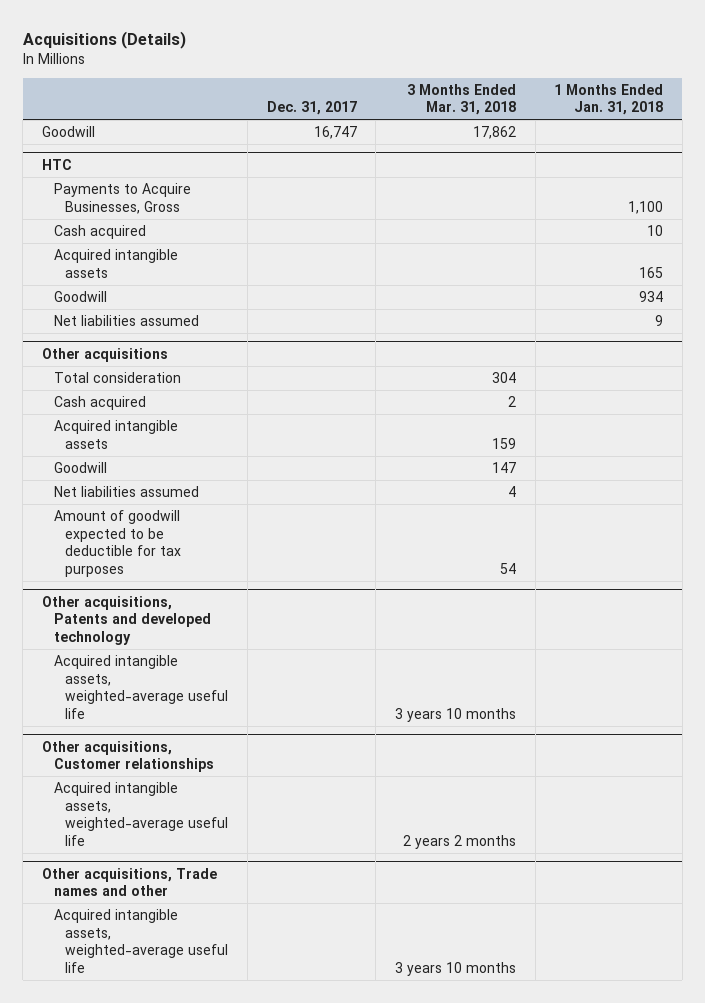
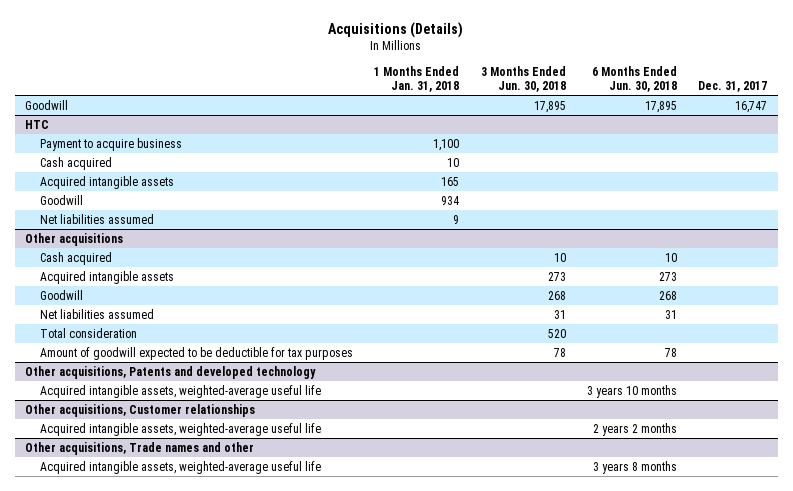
- | Dec. 31, 2017 | 3 Months Ended Mar. 31, 2018 | 1 Months Ended Jan. 31, 2018
+ | 1 Months Ended Jan. 31, 2018 | 3 Months Ended Jun. 30, 2018 | 6 Months Ended Jun. 30, 2018 | Dec. 31, 2017
@ HTC
- Payments to Acquire Businesses, Gross | | | 1,100
+ Payment to acquire business | 1,100 | | |
@ Other acquisitions
moved down: Total consideration | | 520 | |

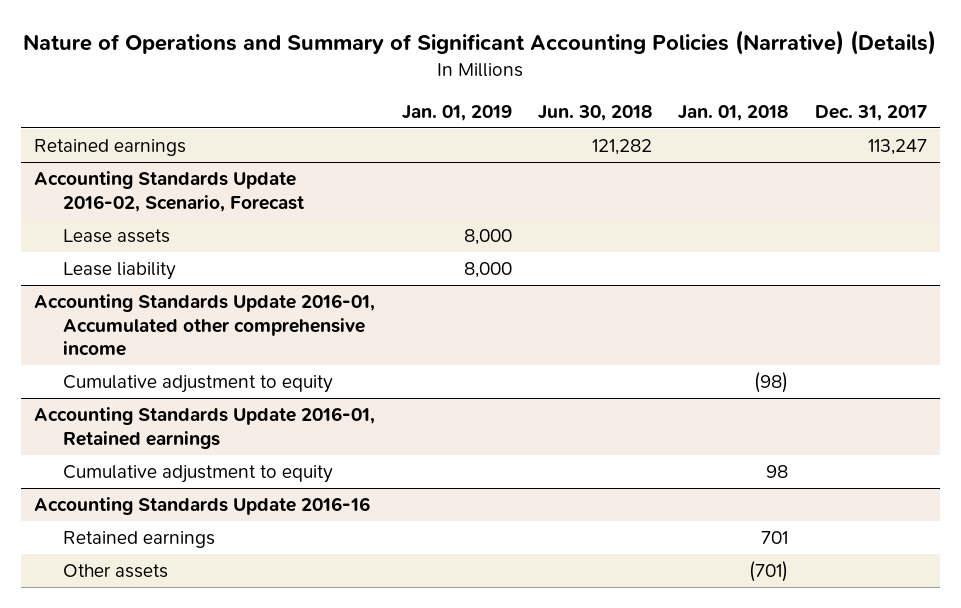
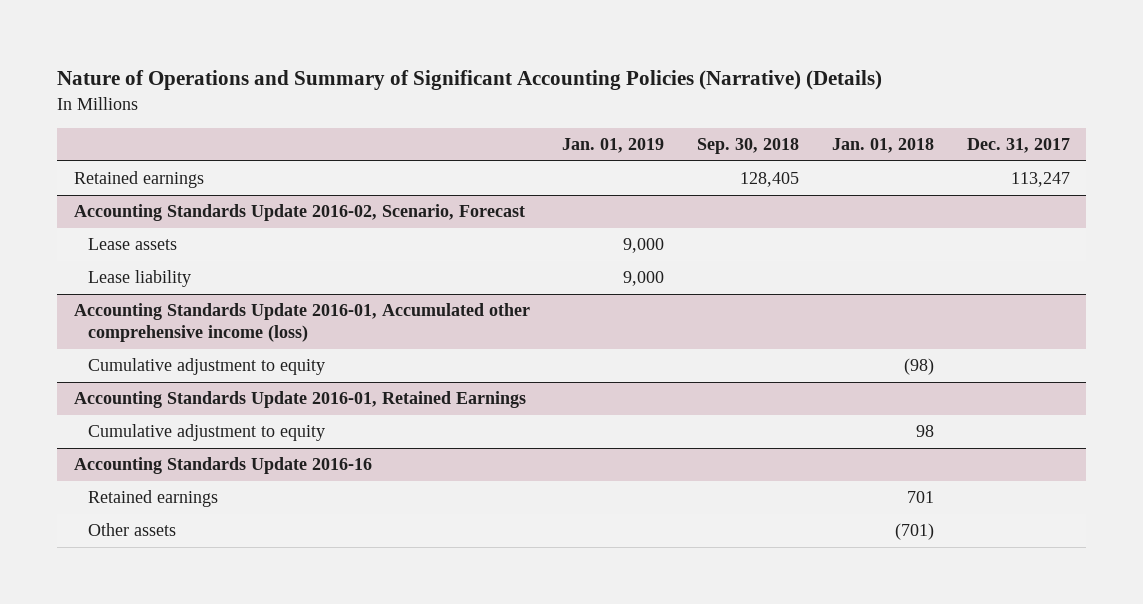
- | Jan. 01, 2019 | Jun. 30, 2018 | Jan. 01, 2018 | Dec. 31, 2017
+ | Jan. 01, 2019 | Sep. 30, 2018 | Jan. 01, 2018 | Dec. 31, 2017
@ Accounting Standards Update 2016-02, Scenario, Forecast
- Lease assets | 8,000 | | |
- Lease liability | 8,000 | | |
- Accounting Standards Update 2016-01, Accumulated other comprehensive income
@ Accounting Standards Update 2016-02, Scenario, Forecast
+ Lease assets | 9,000 | | |
+ Lease liability | 9,000 | | |
+ Accounting Standards Update 2016-01, Accumulated other comprehensive income (loss)
- Accounting Standards Update 2016-01, Retained earnings
+ Accounting Standards Update 2016-01, Retained Earnings

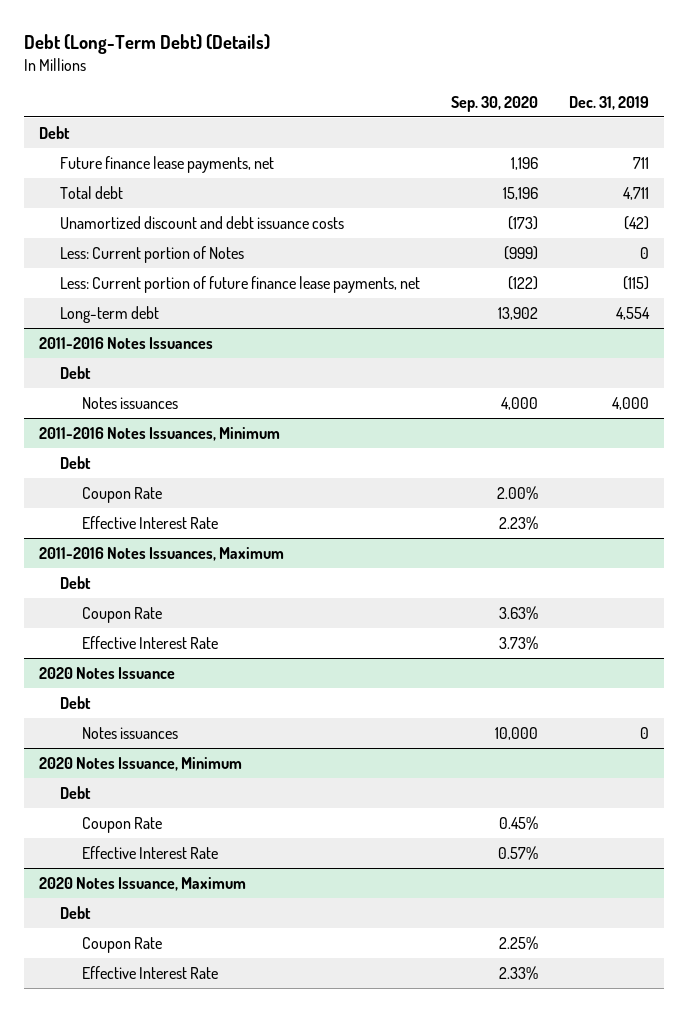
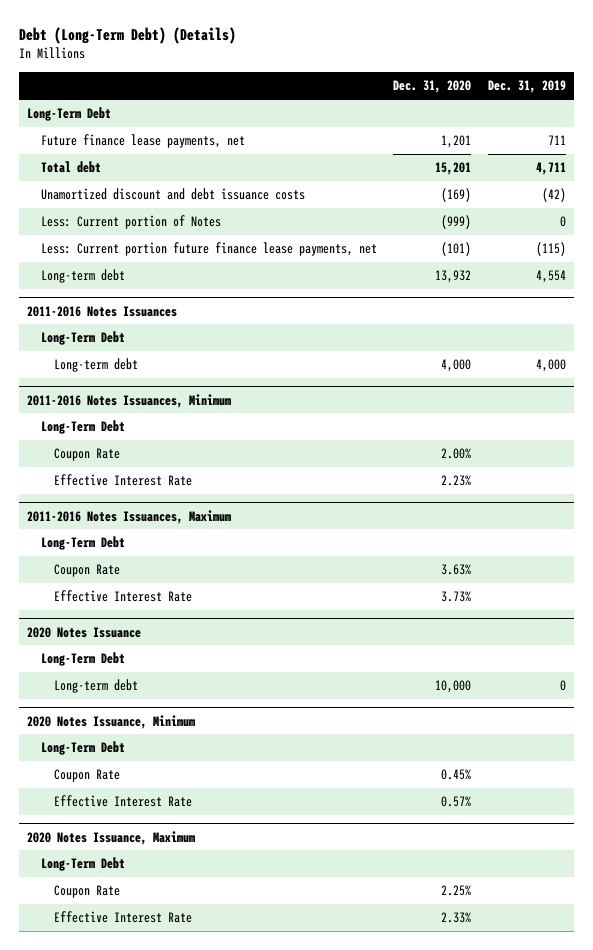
- | Sep. 30, 2020 | Dec. 31, 2019
+ | Dec. 31, 2020 | Dec. 31, 2019
- Debt
+ Long-Term Debt
- Less: Current portion of future finance lease payments, net | (122) | (115)
+ Less: Current portion future finance lease payments, net | (101) | (115)
@ 2011-2016 Notes Issuances
- Debt
- Notes issuances | 4,000 | 4,000
+ Long-Term Debt
+ Long-term debt | 4,000 | 4,000
@ 2011-2016 Notes Issuances, Minimum
- Debt
+ Long-Term Debt
@ 2011-2016 Notes Issuances, Maximum
- Debt
+ Long-Term Debt
@ 2020 Notes Issuance
- Debt
- Notes issuances | 10,000 | 0
+ Long-Term Debt
+ Long-term debt | 10,000 | 0
@ 2020 Notes Issuance, Minimum
- Debt
+ Long-Term Debt
@ 2020 Notes Issuance, Maximum
- Debt
+ Long-Term Debt

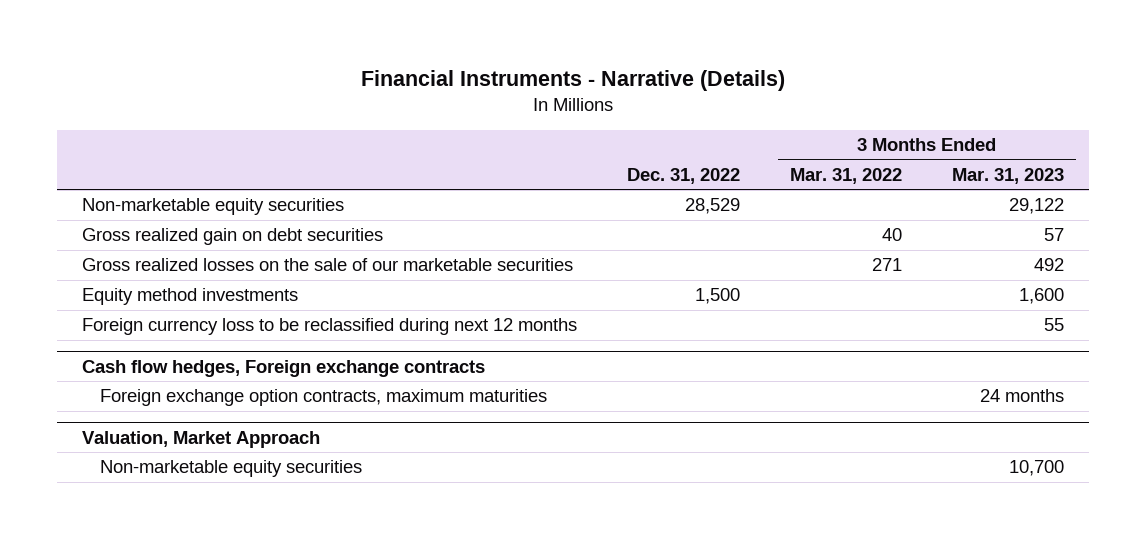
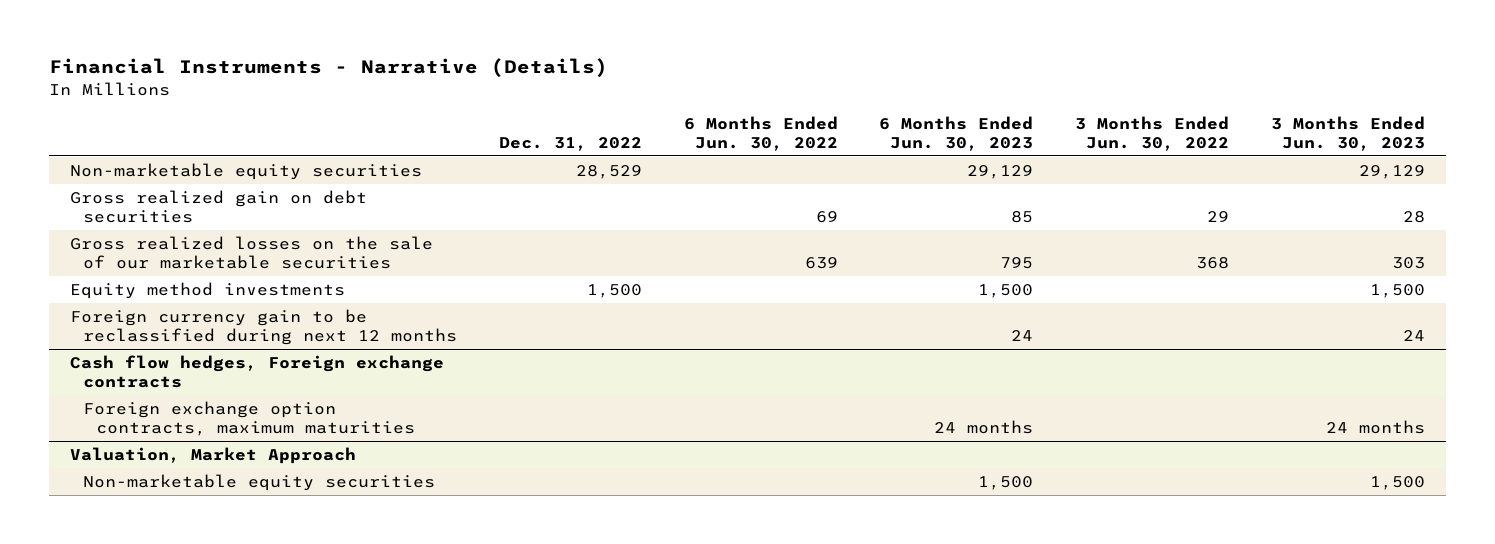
- | Dec. 31, 2022 | 3 Months Ended Mar. 31, 2022 | 3 Months Ended Mar. 31, 2023
+ | Dec. 31, 2022 | 6 Months Ended Jun. 30, 2022 | 6 Months Ended Jun. 30, 2023 | 3 Months Ended Jun. 30, 2022 | 3 Months Ended Jun. 30, 2023
- Foreign currency loss to be reclassified during next 12 months | | | 55
+ Foreign currency gain to be reclassified during next 12 months | | | 24 | | 24

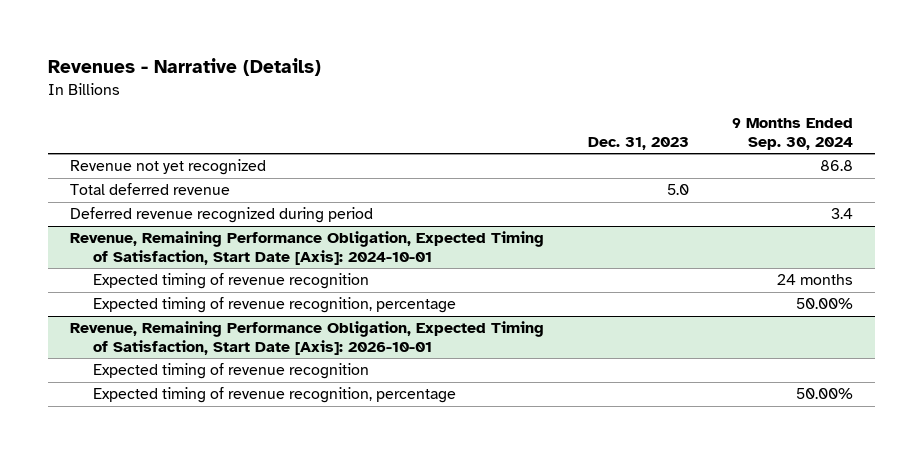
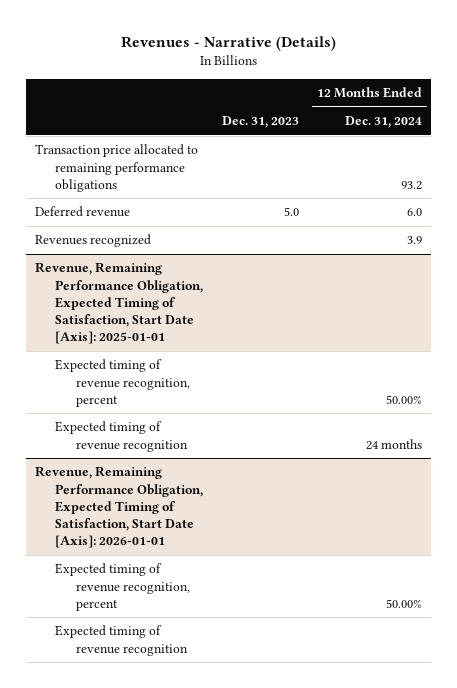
- | Dec. 31, 2023 | 9 Months Ended Sep. 30, 2024
+ | Dec. 31, 2023 | 12 Months Ended Dec. 31, 2024
- Revenue not yet recognized | | 86.8
- Total deferred revenue | 5.0 |
- Deferred revenue recognized during period | | 3.4
- Revenue, Remaining Performance Obligation, Expected Timing of Satisfaction, Start Date [Axis]: 2024-10-01
- Expected timing of revenue recognition | | 24 months
- Expected timing of revenue recognition, percentage | | 50.00%
- Revenue, Remaining Performance Obligation, Expected Timing of Satisfaction, Start Date [Axis]: 2026-10-01
- Expected timing of revenue recognition
- Expected timing of revenue recognition, percentage | | 50.00%
+ Transaction price allocated to remaining performance obligations | | 93.2
+ Deferred revenue | 5.0 | 6.0
+ Revenues recognized | | 3.9
+ Revenue, Remaining Performance Obligation, Expected Timing of Satisfaction, Start Date [Axis]: 2025-01-01
+ Expected timing of revenue recognition, percent | | 50.00%
+ Expected timing of revenue recognition | | 24 months
+ Revenue, Remaining Performance Obligation, Expected Timing of Satisfaction, Start Date [Axis]: 2026-01-01
+ Expected timing of revenue recognition, percent | | 50.00%
+ Expected timing of revenue recognition

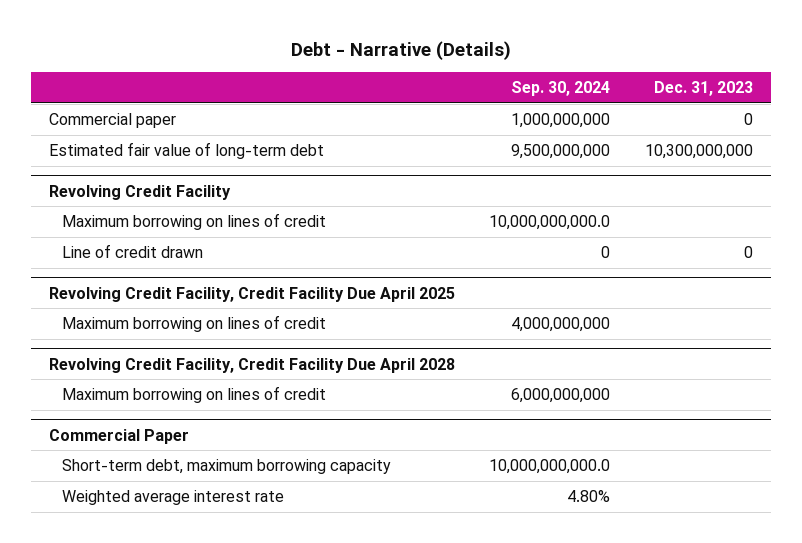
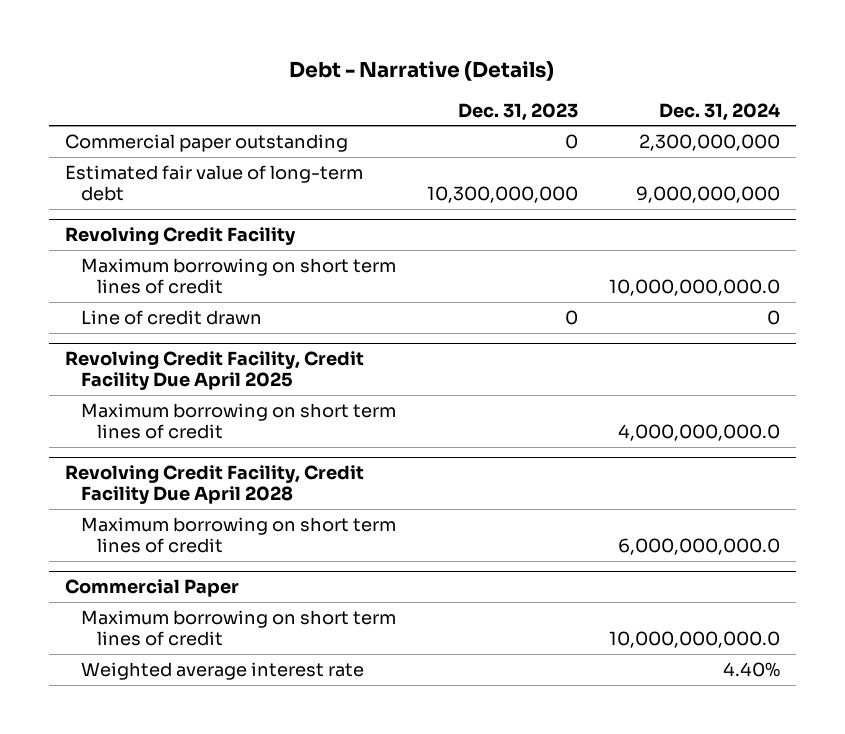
- | Sep. 30, 2024 | Dec. 31, 2023
+ | Dec. 31, 2023 | Dec. 31, 2024
- Commercial paper | 1,000,000,000 | 0
+ Commercial paper outstanding | 0 | 2,300,000,000
@ Revolving Credit Facility
- Maximum borrowing on lines of credit | 10,000,000,000.0 |
+ Maximum borrowing on short term lines of credit | | 10,000,000,000.0
@ Revolving Credit Facility, Credit Facility Due April 2025
- Maximum borrowing on lines of credit | 4,000,000,000 |
+ Maximum borrowing on short term lines of credit | | 4,000,000,000.0
@ Revolving Credit Facility, Credit Facility Due April 2028
- Maximum borrowing on lines of credit | 6,000,000,000 |
+ Maximum borrowing on short term lines of credit | | 6,000,000,000.0
@ Commercial Paper
- Short-term debt, maximum borrowing capacity | 10,000,000,000.0 |
+ Maximum borrowing on short term lines of credit | | 10,000,000,000.0

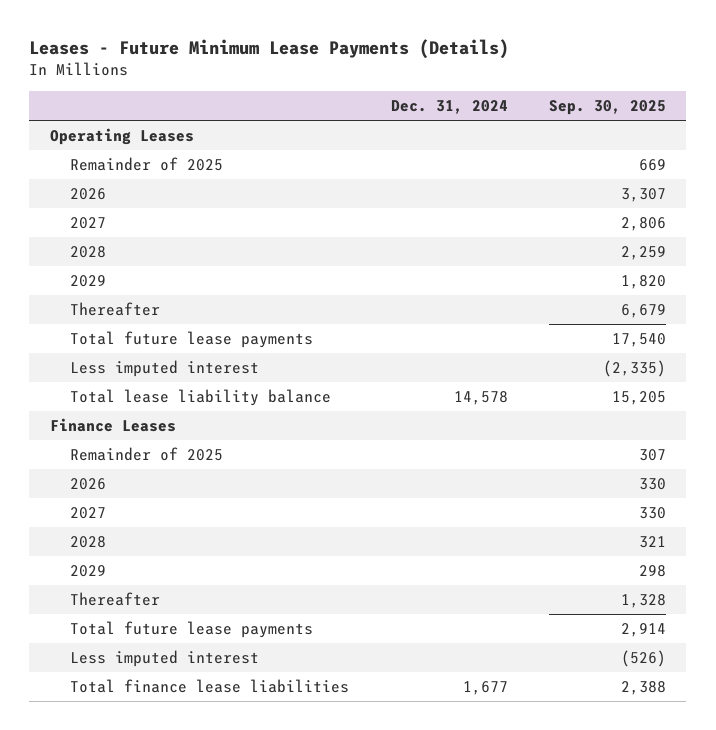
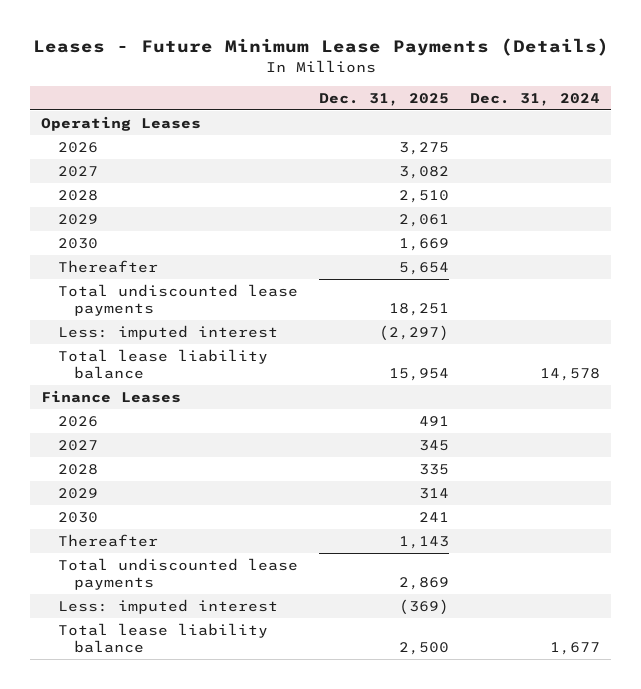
- | Dec. 31, 2024 | Sep. 30, 2025
+ | Dec. 31, 2025 | Dec. 31, 2024
- Remainder of 2025 | | 669
+ 2030 | 1,669 |
- Total future lease payments | | 17,540
- Less imputed interest | | (2,335)
+ Total undiscounted lease payments | 18,251 |
+ Less: imputed interest | (2,297) |
- Remainder of 2025 | | 307
+ 2030 | 241 |
- Total future lease payments | | 2,914
- Less imputed interest | | (526)
- Total finance lease liabilities | 1,677 | 2,388
+ Total undiscounted lease payments | 2,869 |
+ Less: imputed interest | (369) |
+ Total lease liability balance | 2,500 | 1,677

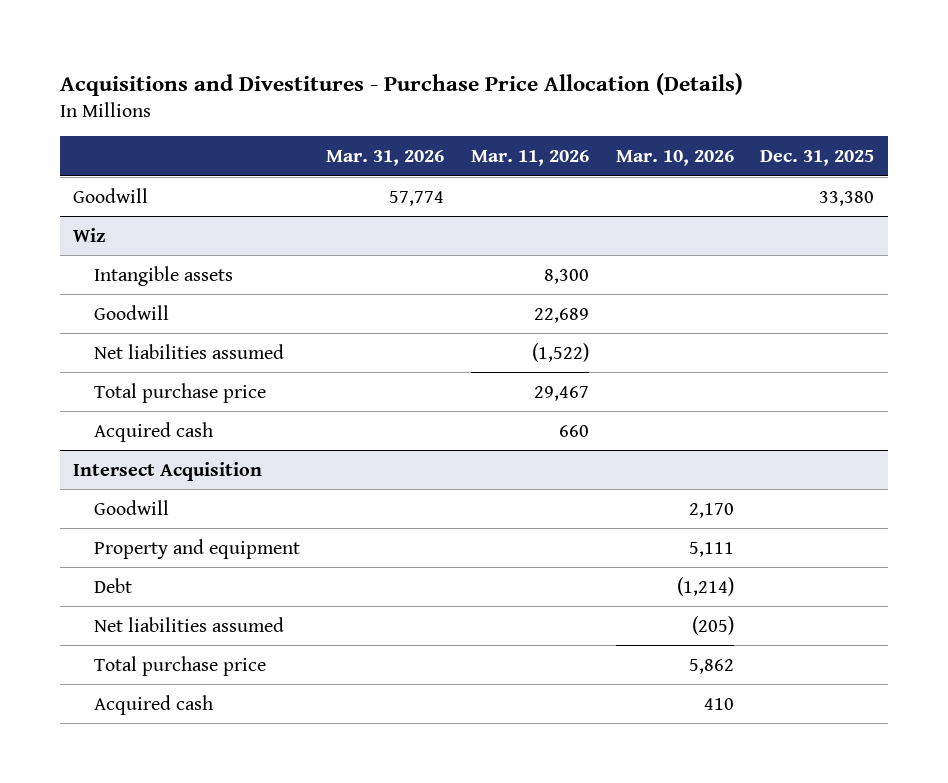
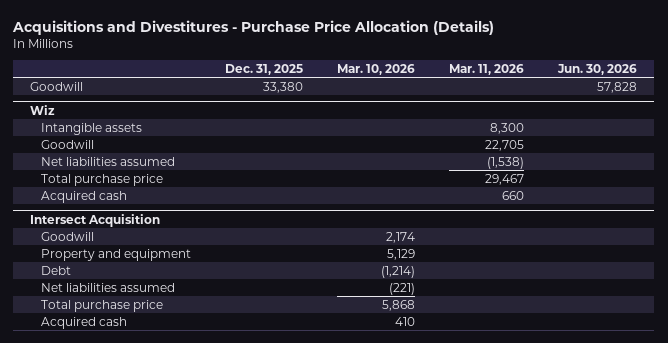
- | Mar. 31, 2026 | Mar. 11, 2026 | Mar. 10, 2026 | Dec. 31, 2025
+ | Dec. 31, 2025 | Mar. 10, 2026 | Mar. 11, 2026 | Jun. 30, 2026
@ Wiz
- Goodwill | | 22,689 | |
- Net liabilities assumed | | (1,522) | |
+ Goodwill | | | 22,705 |
+ Net liabilities assumed | | | (1,538) |
@ Intersect Acquisition
- Goodwill | | | 2,170 |
- Property and equipment | | | 5,111 |
+ Goodwill | | 2,174 | |
+ Property and equipment | | 5,129 | |
- Net liabilities assumed | | | (205) |
- Total purchase price | | | 5,862 |
+ Net liabilities assumed | | (221) | |
+ Total purchase price | | 5,868 | |

